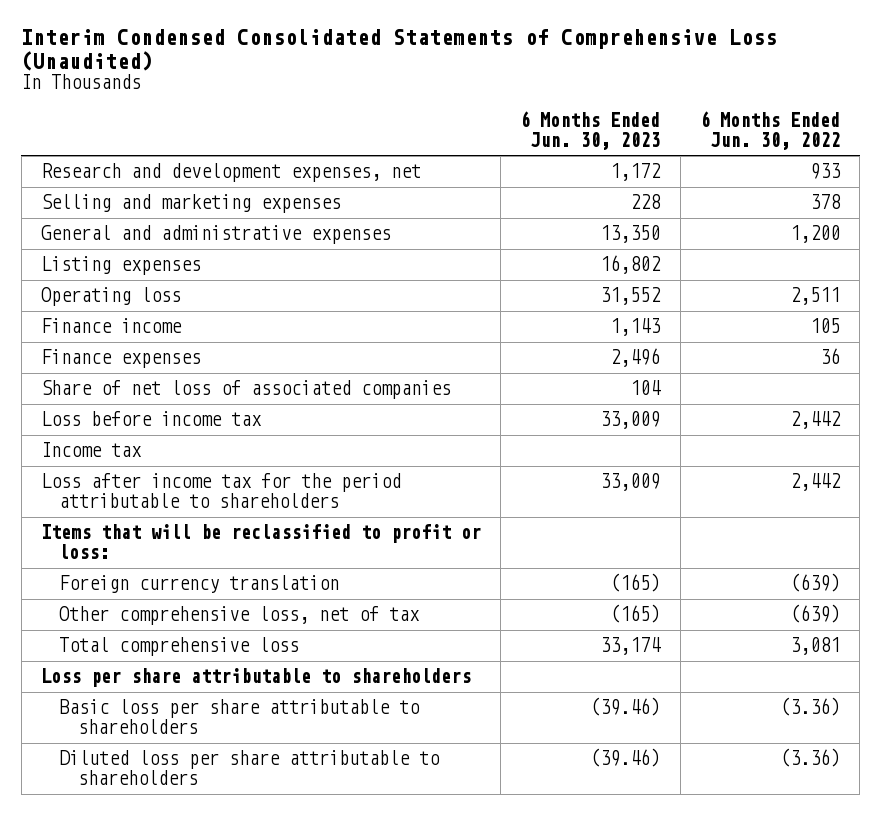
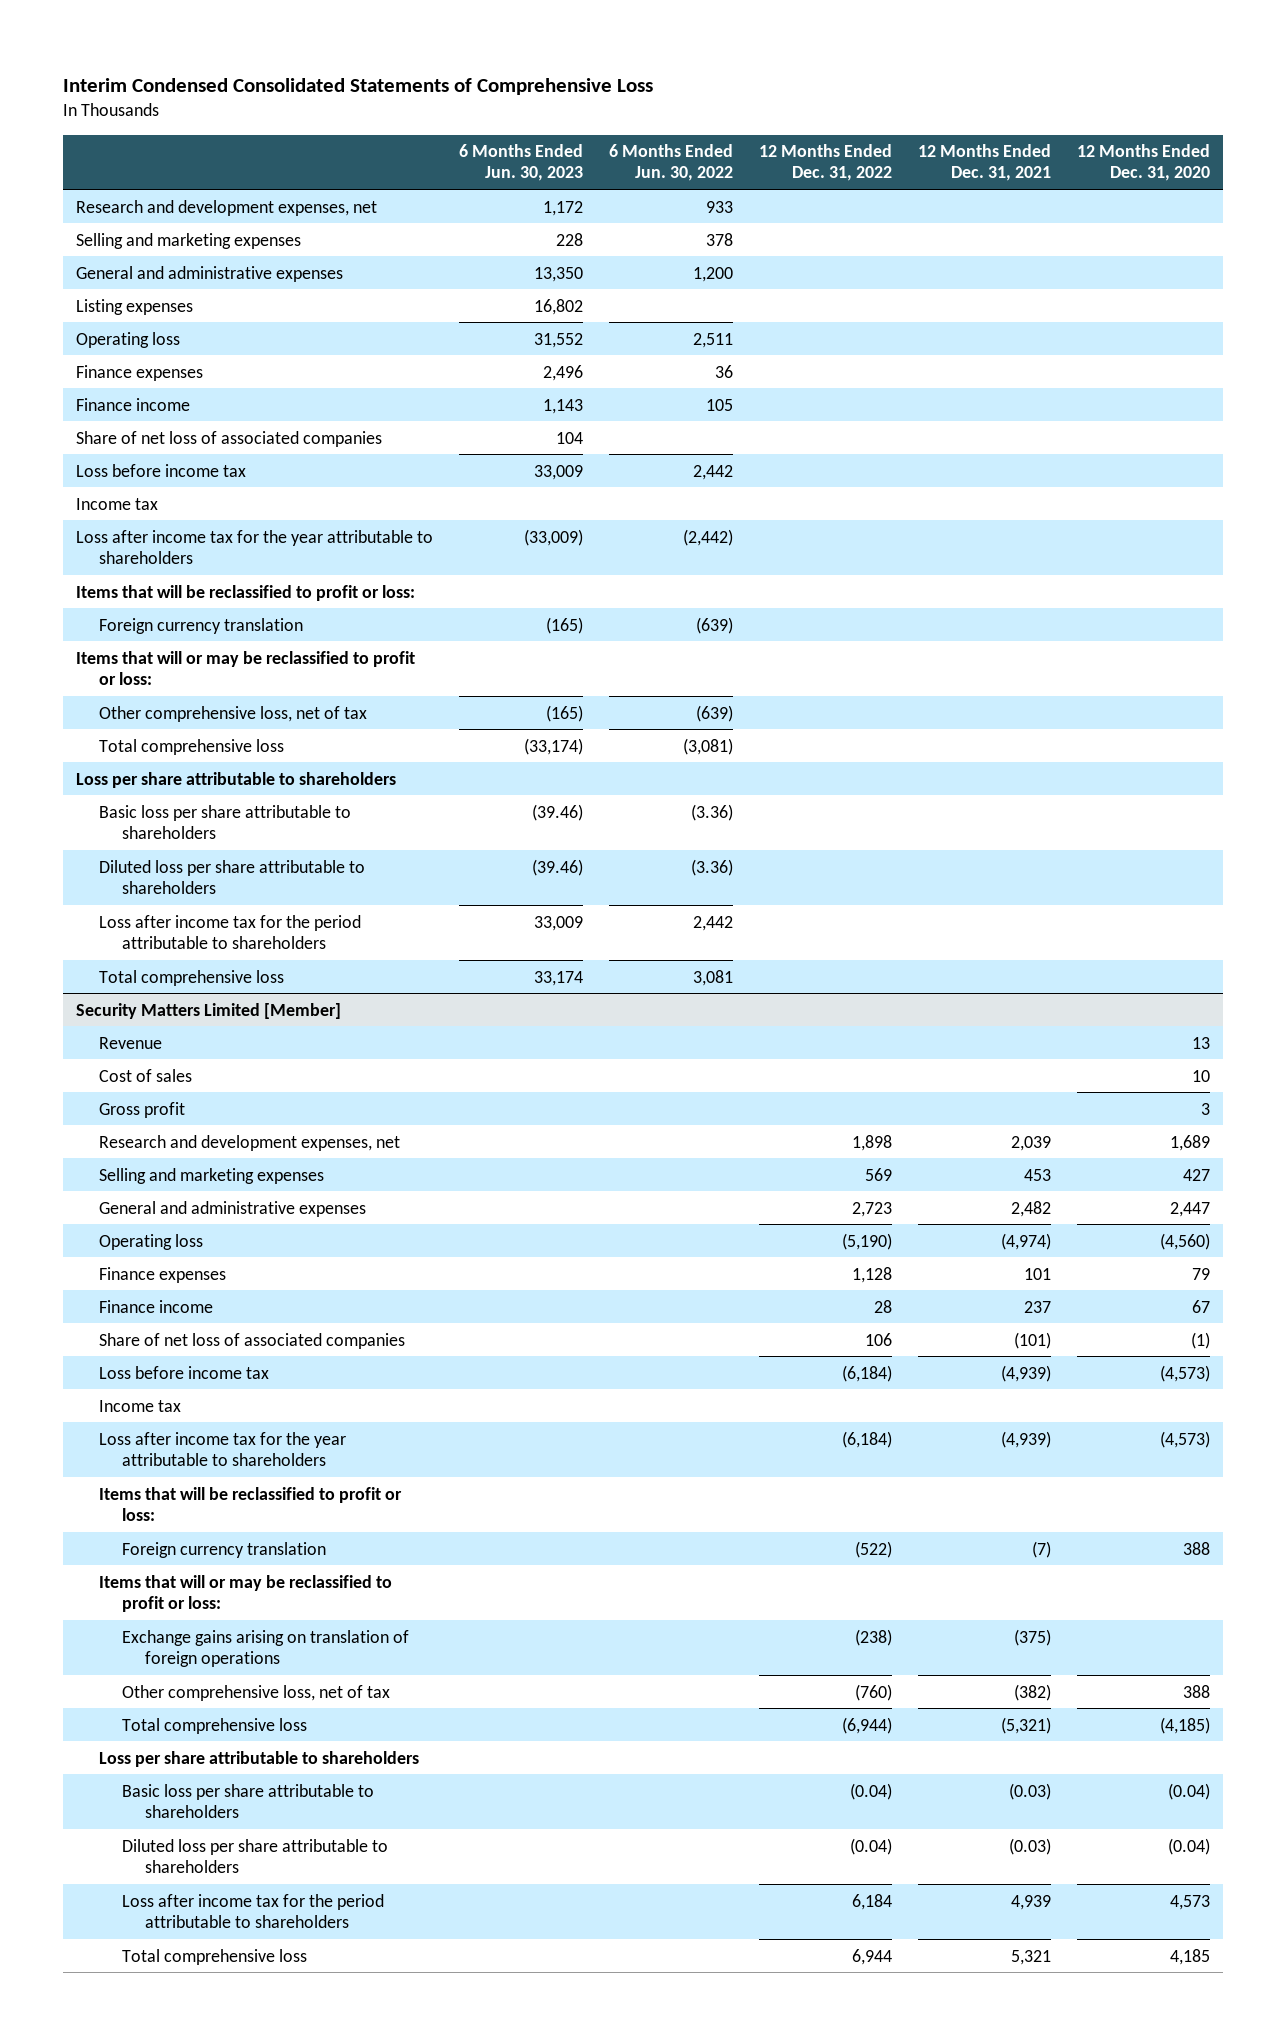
- Interim Condensed Consolidated Statements of Comprehensive Loss (Unaudited)
+ Interim Condensed Consolidated Statements of Comprehensive Loss
- | 6 Months Ended Jun. 30, 2023 | 6 Months Ended Jun. 30, 2022
+ | 6 Months Ended Jun. 30, 2023 | 6 Months Ended Jun. 30, 2022 | 12 Months Ended Dec. 31, 2022 | 12 Months Ended Dec. 31, 2021 | 12 Months Ended Dec. 31, 2020
moved down: Finance income | 1,143 | 105 | | |
+ Loss after income tax for the year attributable to shareholders | (33,009) | (2,442) | | |
+ Items that will or may be reclassified to profit or loss:
+ Total comprehensive loss | (33,174) | (3,081) | | |
moved down: Loss after income tax for the period attributable to shareholders | 33,009 | 2,442 | | |
moved down: Total comprehensive loss | 33,174 | 3,081 | | |
+ Security Matters Limited [Member]
+ Revenue | | | | | 13
+ Cost of sales | | | | | 10
+ Gross profit | | | | | 3
+ Research and development expenses, net | | | 1,898 | 2,039 | 1,689
+ Selling and marketing expenses | | | 569 | 453 | 427
+ General and administrative expenses | | | 2,723 | 2,482 | 2,447
+ Operating loss | | | (5,190) | (4,974) | (4,560)
+ Finance expenses | | | 1,128 | 101 | 79
+ Finance income | | | 28 | 237 | 67
+ Share of net loss of associated companies | | | 106 | (101) | (1)
+ Loss before income tax | | | (6,184) | (4,939) | (4,573)
+ Income tax
+ Loss after income tax for the year attributable to shareholders | | | (6,184) | (4,939) | (4,573)
+ Items that will be reclassified to profit or loss:
+ Foreign currency translation | | | (522) | (7) | 388
+ Items that will or may be reclassified to profit or loss:
+ Exchange gains arising on translation of foreign operations | | | (238) | (375) |
+ Other comprehensive loss, net of tax | | | (760) | (382) | 388
+ Total comprehensive loss | | | (6,944) | (5,321) | (4,185)
+ Loss per share attributable to shareholders
+ Basic loss per share attributable to shareholders | | | (0.04) | (0.03) | (0.04)
+ Diluted loss per share attributable to shareholders | | | (0.04) | (0.03) | (0.04)
+ Loss after income tax for the period attributable to shareholders | | | 6,184 | 4,939 | 4,573
+ Total comprehensive loss | | | 6,944 | 5,321 | 4,185

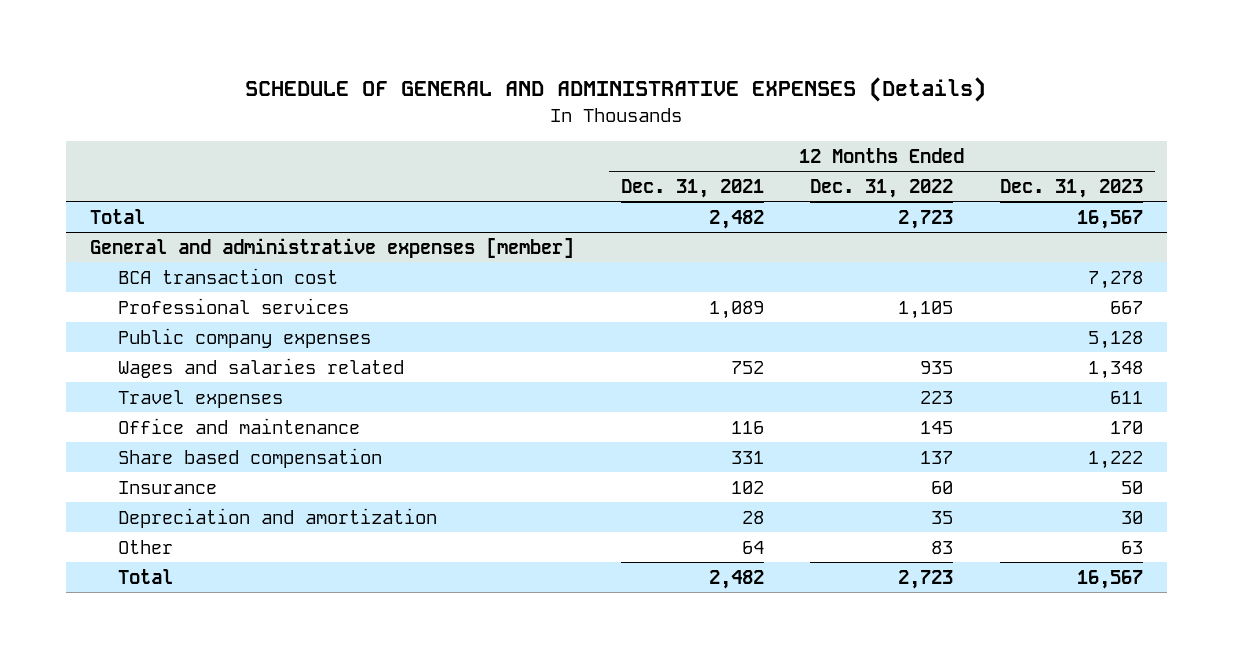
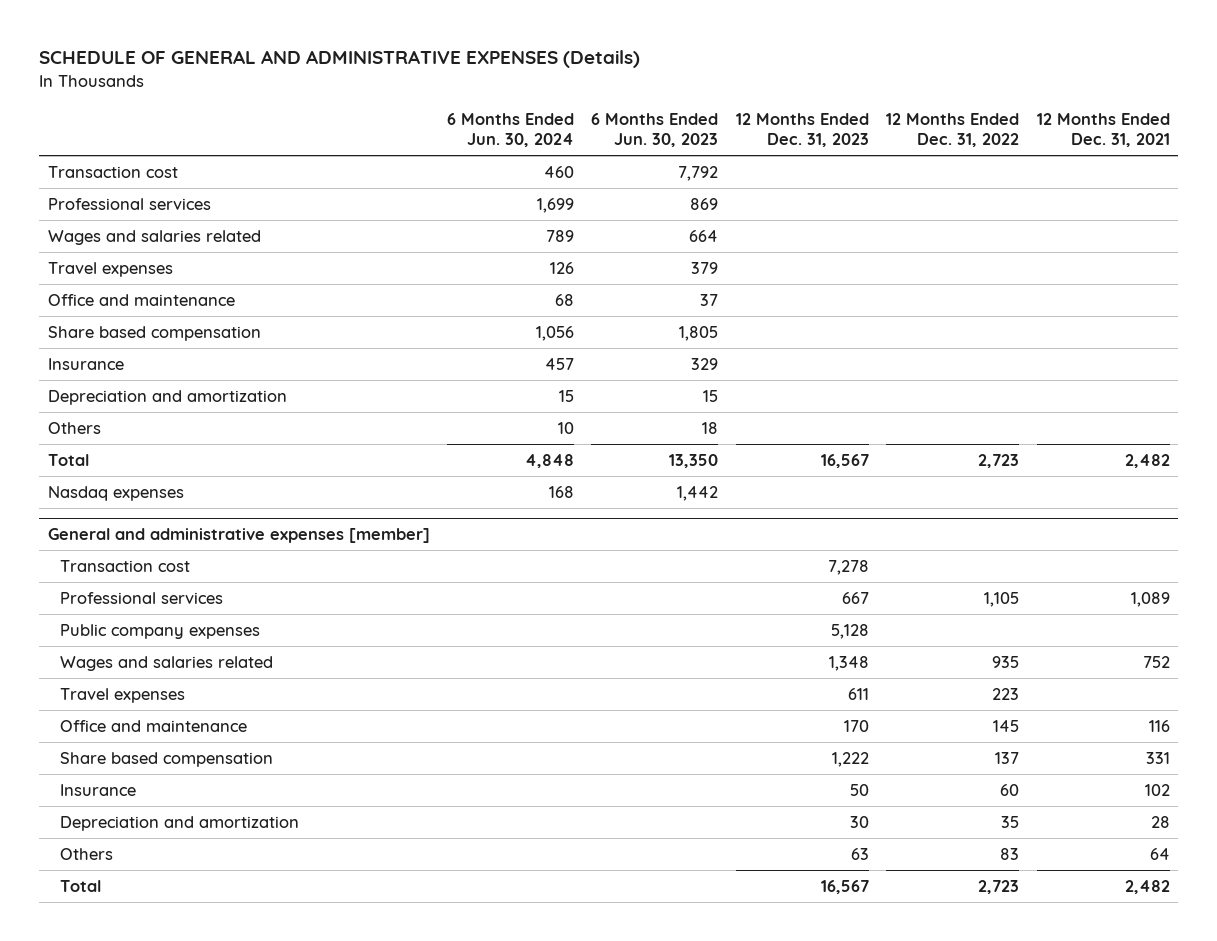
- | 12 Months Ended Dec. 31, 2021 | 12 Months Ended Dec. 31, 2022 | 12 Months Ended Dec. 31, 2023
+ | 6 Months Ended Jun. 30, 2024 | 6 Months Ended Jun. 30, 2023 | 12 Months Ended Dec. 31, 2023 | 12 Months Ended Dec. 31, 2022 | 12 Months Ended Dec. 31, 2021
+ Transaction cost | 460 | 7,792 | | |
+ Professional services | 1,699 | 869 | | |
+ Wages and salaries related | 789 | 664 | | |
+ Travel expenses | 126 | 379 | | |
+ Office and maintenance | 68 | 37 | | |
+ Share based compensation | 1,056 | 1,805 | | |
+ Insurance | 457 | 329 | | |
+ Depreciation and amortization | 15 | 15 | | |
+ Others | 10 | 18 | | |
+ Nasdaq expenses | 168 | 1,442 | | |
@ General and administrative expenses [member]
- BCA transaction cost | | | 7,278
+ Transaction cost | | | 7,278 | |
- Other | 64 | 83 | 63
+ Others | | | 63 | 83 | 64

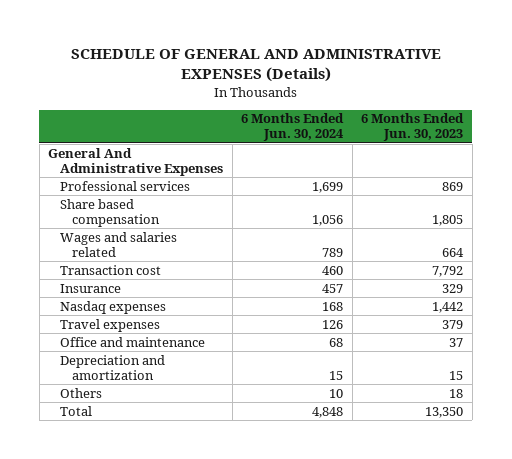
- | 6 Months Ended Jun. 30, 2024 | 6 Months Ended Jun. 30, 2023 | 12 Months Ended Dec. 31, 2023 | 12 Months Ended Dec. 31, 2022 | 12 Months Ended Dec. 31, 2021
+ | 6 Months Ended Jun. 30, 2024 | 6 Months Ended Jun. 30, 2023
+ General And Administrative Expenses
moved up: Share based compensation | 1,056 | 1,805
moved down: Transaction cost | 460 | 7,792
moved up: Insurance | 457 | 329
moved up: Nasdaq expenses | 168 | 1,442
- General and administrative expenses [member]
- Transaction cost | | | 7,278 | |
- Professional services | | | 667 | 1,105 | 1,089
- Public company expenses | | | 5,128 | |
- Wages and salaries related | | | 1,348 | 935 | 752
- Travel expenses | | | 611 | 223 |
- Office and maintenance | | | 170 | 145 | 116
- Share based compensation | | | 1,222 | 137 | 331
- Insurance | | | 50 | 60 | 102
- Depreciation and amortization | | | 30 | 35 | 28
- Others | | | 63 | 83 | 64
- Total | | | 16,567 | 2,723 | 2,482

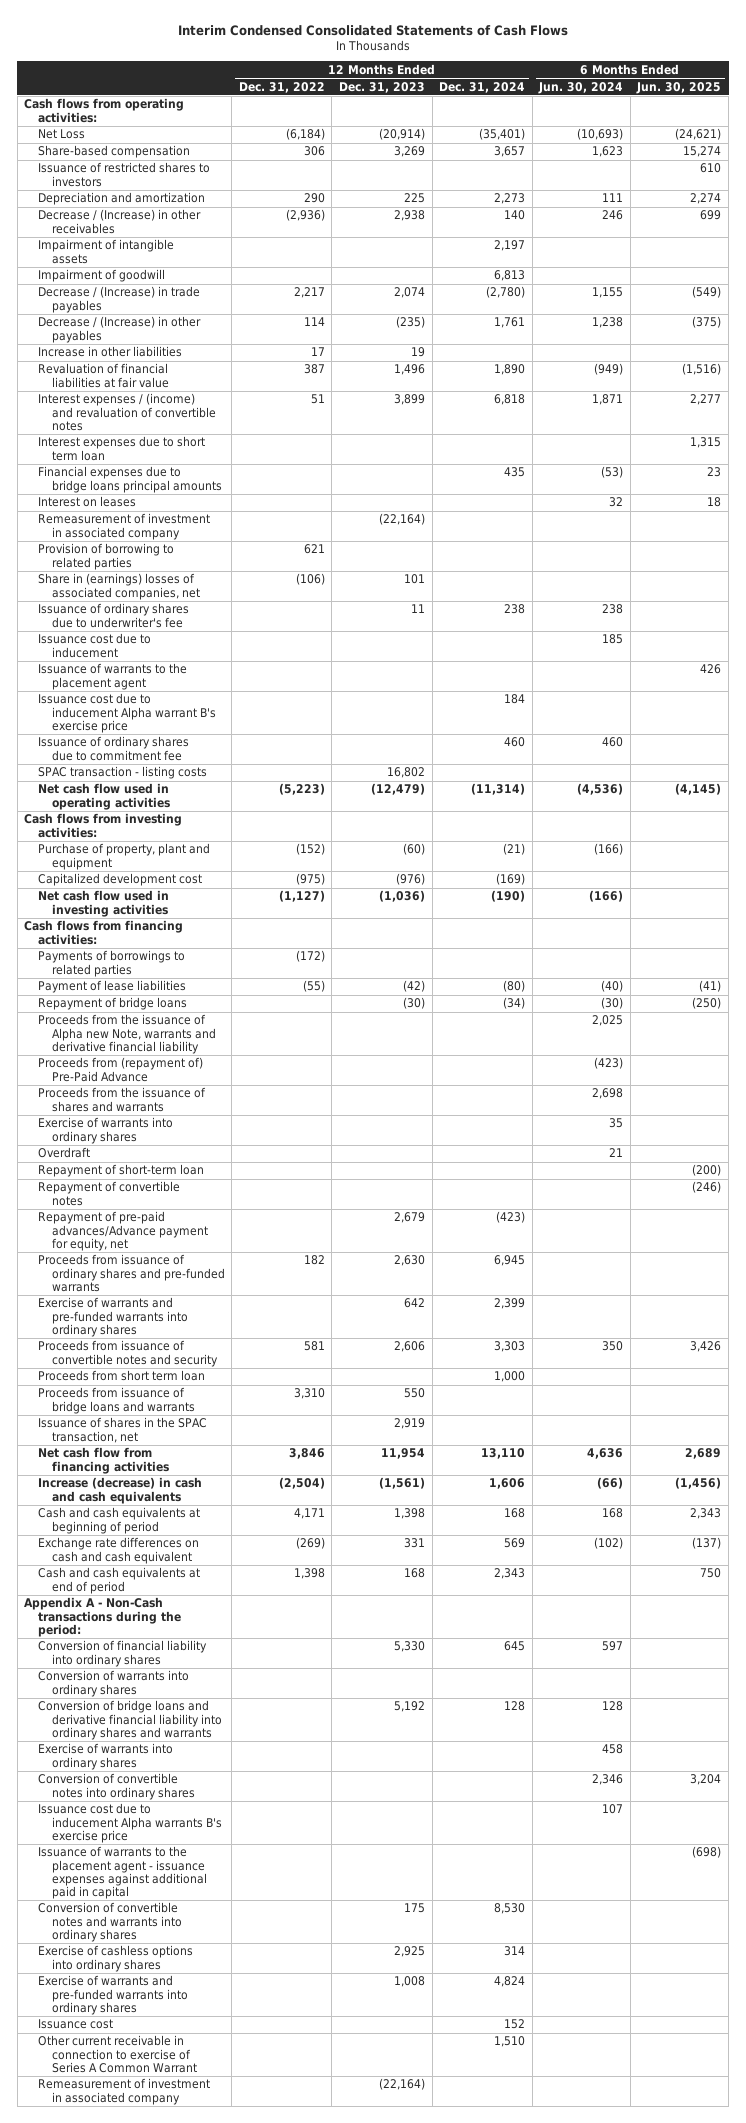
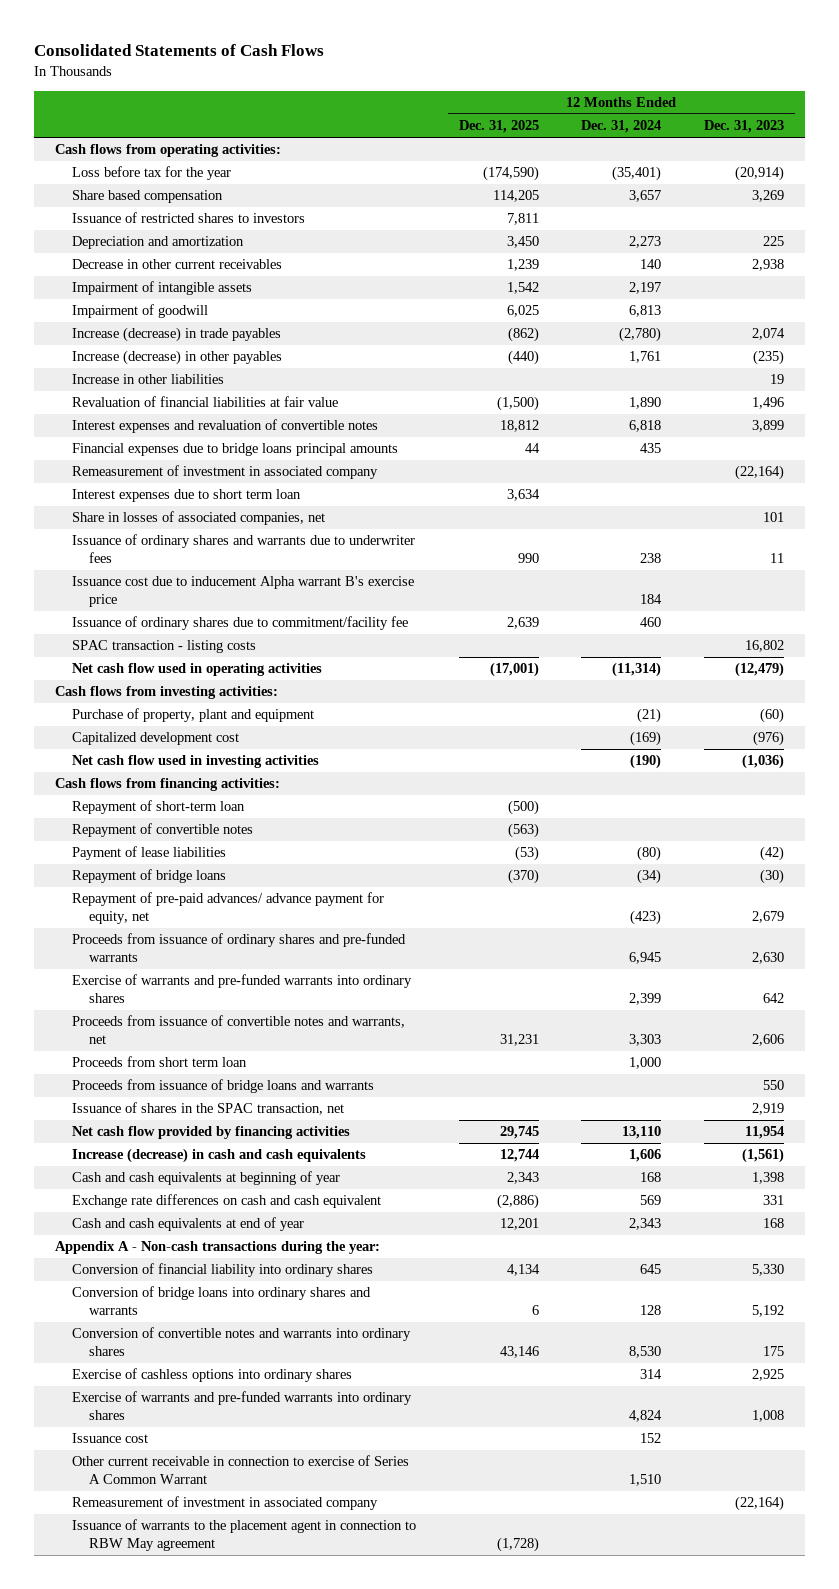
- Interim Condensed Consolidated Statements of Cash Flows
+ Consolidated Statements of Cash Flows
- | 12 Months Ended Dec. 31, 2022 | 12 Months Ended Dec. 31, 2023 | 12 Months Ended Dec. 31, 2024 | 6 Months Ended Jun. 30, 2024 | 6 Months Ended Jun. 30, 2025
+ | 12 Months Ended Dec. 31, 2025 | 12 Months Ended Dec. 31, 2024 | 12 Months Ended Dec. 31, 2023
- Net Loss | (6,184) | (20,914) | (35,401) | (10,693) | (24,621)
- Share-based compensation | 306 | 3,269 | 3,657 | 1,623 | 15,274
+ Loss before tax for the year | (174,590) | (35,401) | (20,914)
+ Share based compensation | 114,205 | 3,657 | 3,269
- Decrease / (Increase) in other receivables | (2,936) | 2,938 | 140 | 246 | 699
+ Decrease in other current receivables | 1,239 | 140 | 2,938
- Decrease / (Increase) in trade payables | 2,217 | 2,074 | (2,780) | 1,155 | (549)
- Decrease / (Increase) in other payables | 114 | (235) | 1,761 | 1,238 | (375)
+ Increase (decrease) in trade payables | (862) | (2,780) | 2,074
+ Increase (decrease) in other payables | (440) | 1,761 | (235)
- Interest expenses / (income) and revaluation of convertible notes | 51 | 3,899 | 6,818 | 1,871 | 2,277
+ Interest expenses and revaluation of convertible notes | 18,812 | 6,818 | 3,899
- Interest on leases | | | | 32 | 18
- Provision of borrowing to related parties | 621 | | | |
- Share in (earnings) losses of associated companies, net | (106) | 101 | | |
- Issuance of ordinary shares due to underwriter's fee | | 11 | 238 | 238 |
- Issuance cost due to inducement | | | | 185 |
- Issuance of warrants to the placement agent | | | | | 426
moved down: Interest expenses due to short term loan | 3,634 | |
+ Share in losses of associated companies, net | | | 101
+ Issuance of ordinary shares and warrants due to underwriter fees | 990 | 238 | 11
- Issuance of ordinary shares due to commitment fee | | | 460 | 460 |
+ Issuance of ordinary shares due to commitment/facility fee | 2,639 | 460 |
- Payments of borrowings to related parties | (172) | | | |
- Proceeds from the issuance of Alpha new Note, warrants and derivative financial liability | | | | 2,025 |
- Proceeds from (repayment of) Pre-Paid Advance | | | | (423) |
- Proceeds from the issuance of shares and warrants | | | | 2,698 |
- Exercise of warrants into ordinary shares | | | | 35 |
- Overdraft | | | | 21 |
- Repayment of pre-paid advances/Advance payment for equity, net | | 2,679 | (423) | |
moved down: Payment of lease liabilities | (53) | (80) | (42)
moved down: Repayment of bridge loans | (370) | (34) | (30)
+ Repayment of pre-paid advances/ advance payment for equity, net | | (423) | 2,679
- Proceeds from issuance of convertible notes and security | 581 | 2,606 | 3,303 | 350 | 3,426
+ Proceeds from issuance of convertible notes and warrants, net | 31,231 | 3,303 | 2,606
- Net cash flow from financing activities | 3,846 | 11,954 | 13,110 | 4,636 | 2,689
+ Net cash flow provided by financing activities | 29,745 | 13,110 | 11,954
- Cash and cash equivalents at beginning of period | 4,171 | 1,398 | 168 | 168 | 2,343
+ Cash and cash equivalents at beginning of year | 2,343 | 168 | 1,398
- Cash and cash equivalents at end of period | 1,398 | 168 | 2,343 | | 750
- Appendix A - Non-Cash transactions during the period:
+ Cash and cash equivalents at end of year | 12,201 | 2,343 | 168
+ Appendix A - Non-cash transactions during the year:
- Conversion of warrants into ordinary shares
- Conversion of bridge loans and derivative financial liability into ordinary shares and warrants | | 5,192 | 128 | 128 |
- Exercise of warrants into ordinary shares | | | | 458 |
- Conversion of convertible notes into ordinary shares | | | | 2,346 | 3,204
- Issuance cost due to inducement Alpha warrants B's exercise price | | | | 107 |
- Issuance of warrants to the placement agent - issuance expenses against additional paid in capital | | | | | (698)
+ Conversion of bridge loans into ordinary shares and warrants | 6 | 128 | 5,192
+ Issuance of warrants to the placement agent in connection to RBW May agreement | (1,728) | |

